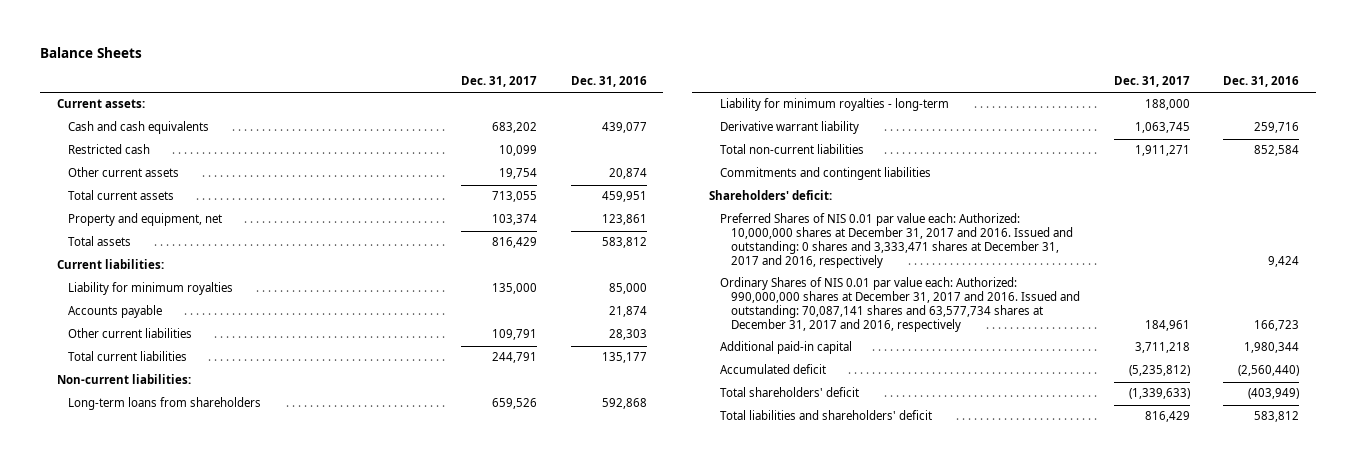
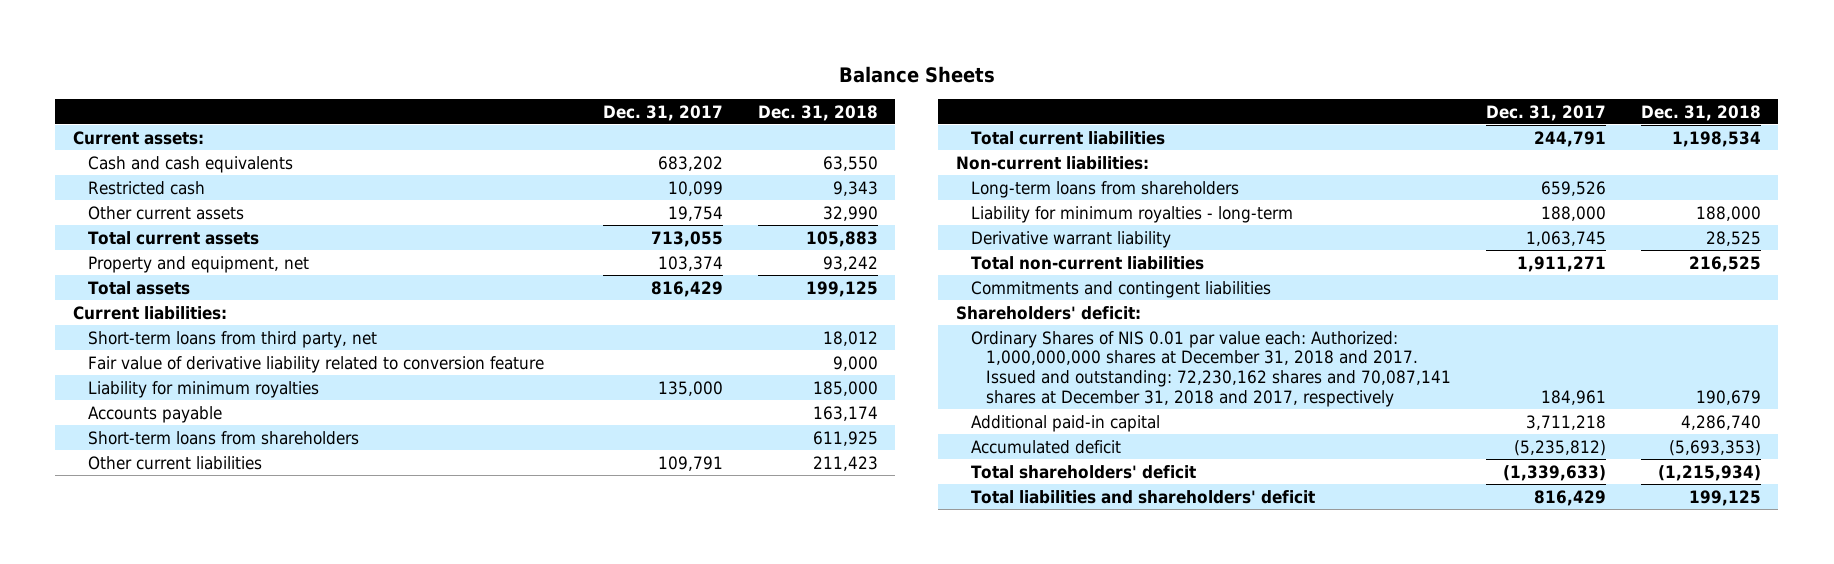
- | Dec. 31, 2017 | Dec. 31, 2016
+ | Dec. 31, 2017 | Dec. 31, 2018
+ Short-term loans from third party, net | | 18,012
+ Fair value of derivative liability related to conversion feature | | 9,000
+ Short-term loans from shareholders | | 611,925
- Preferred Shares of NIS 0.01 par value each: Authorized: 10,000,000 shares at December 31, 2017 and 2016. Issued and outstanding: 0 shares and 3,333,471 shares at December 31, 2017 and 2016, respectively | | 9,424
- Ordinary Shares of NIS 0.01 par value each: Authorized: 990,000,000 shares at December 31, 2017 and 2016. Issued and outstanding: 70,087,141 shares and 63,577,734 shares at December 31, 2017 and 2016, respectively | 184,961 | 166,723
+ Ordinary Shares of NIS 0.01 par value each: Authorized: 1,000,000,000 shares at December 31, 2018 and 2017. Issued and outstanding: 72,230,162 shares and 70,087,141 shares at December 31, 2018 and 2017, respectively | 184,961 | 190,679

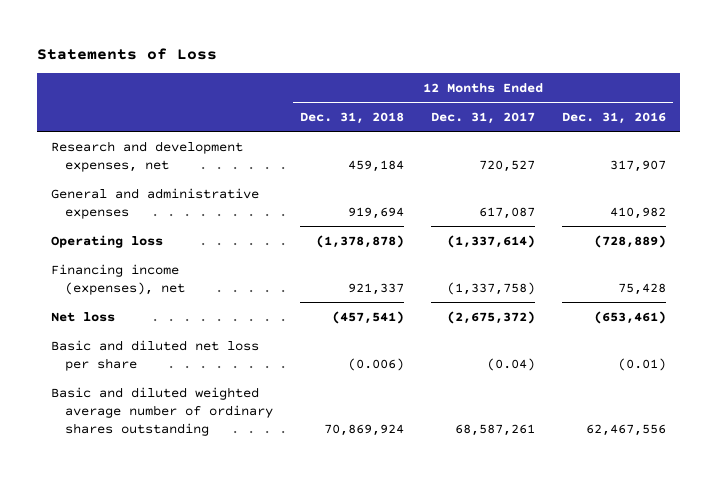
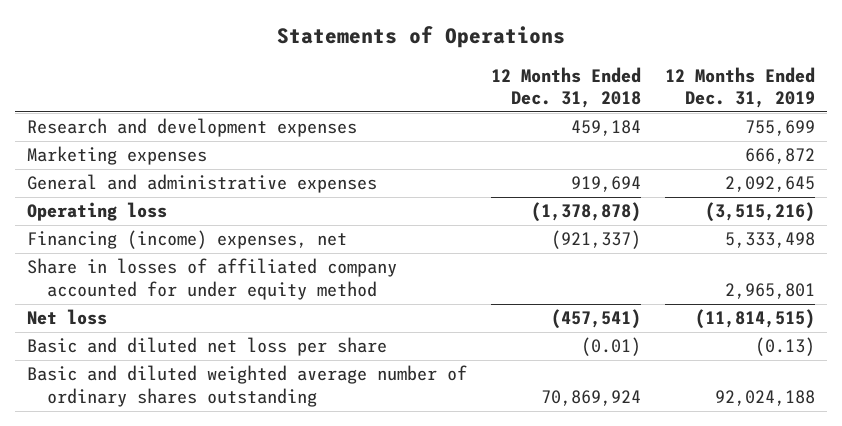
- Statements of Loss
+ Statements of Operations
- | 12 Months Ended Dec. 31, 2018 | 12 Months Ended Dec. 31, 2017 | 12 Months Ended Dec. 31, 2016
+ | 12 Months Ended Dec. 31, 2018 | 12 Months Ended Dec. 31, 2019
- Research and development expenses, net | 459,184 | 720,527 | 317,907
+ Research and development expenses | 459,184 | 755,699
+ Marketing expenses | | 666,872
- Financing income (expenses), net | 921,337 | (1,337,758) | 75,428
+ Financing (income) expenses, net | (921,337) | 5,333,498
+ Share in losses of affiliated company accounted for under equity method | | 2,965,801
- Basic and diluted net loss per share | (0.006) | (0.04) | (0.01)
+ Basic and diluted net loss per share | (0.01) | (0.13)

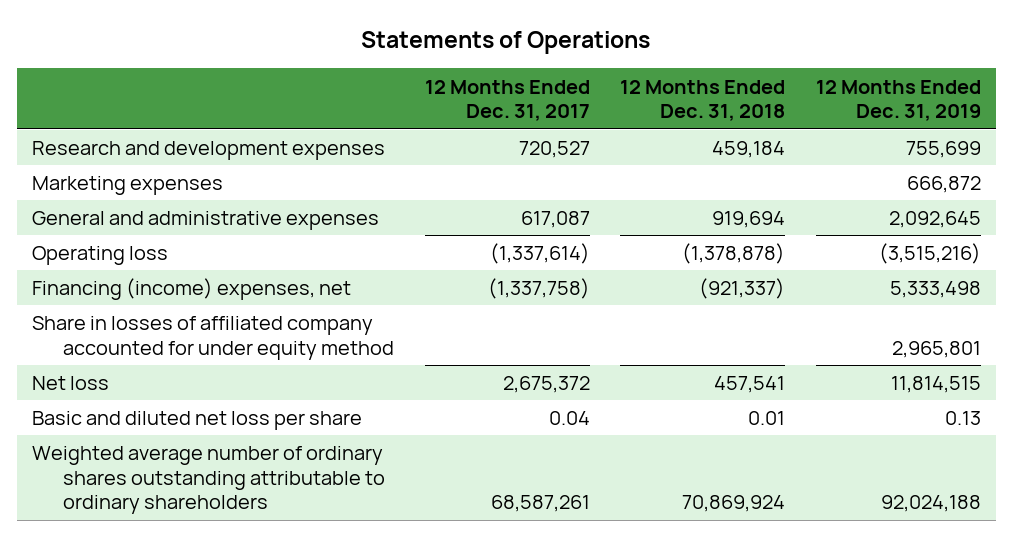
- | 12 Months Ended Dec. 31, 2018 | 12 Months Ended Dec. 31, 2019
+ | 12 Months Ended Dec. 31, 2017 | 12 Months Ended Dec. 31, 2018 | 12 Months Ended Dec. 31, 2019
- Net loss | (457,541) | (11,814,515)
- Basic and diluted net loss per share | (0.01) | (0.13)
- Basic and diluted weighted average number of ordinary shares outstanding | 70,869,924 | 92,024,188
+ Net loss | 2,675,372 | 457,541 | 11,814,515
+ Basic and diluted net loss per share | 0.04 | 0.01 | 0.13
+ Weighted average number of ordinary shares outstanding attributable to ordinary shareholders | 68,587,261 | 70,869,924 | 92,024,188

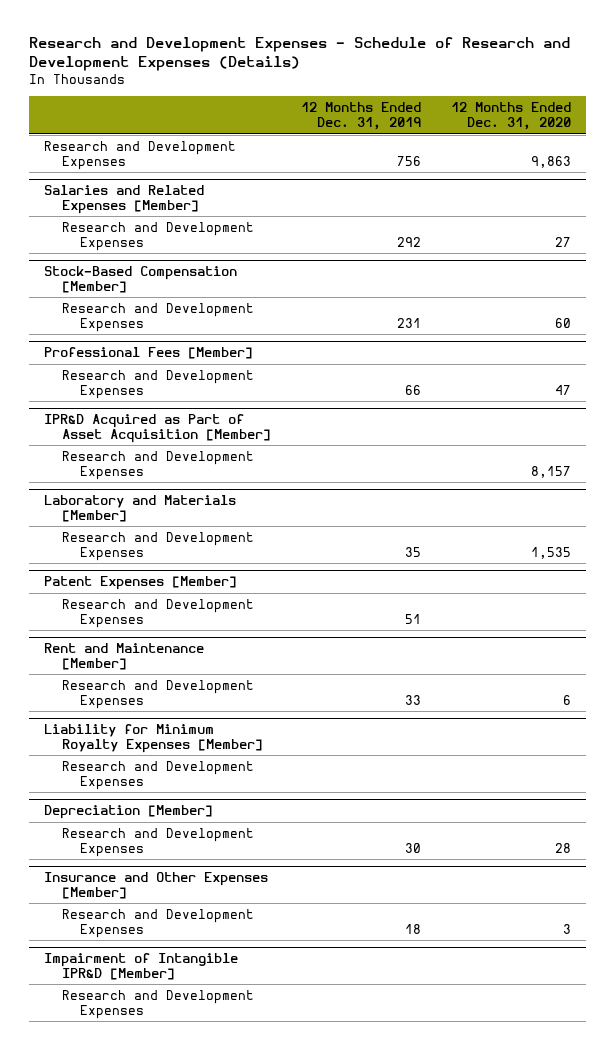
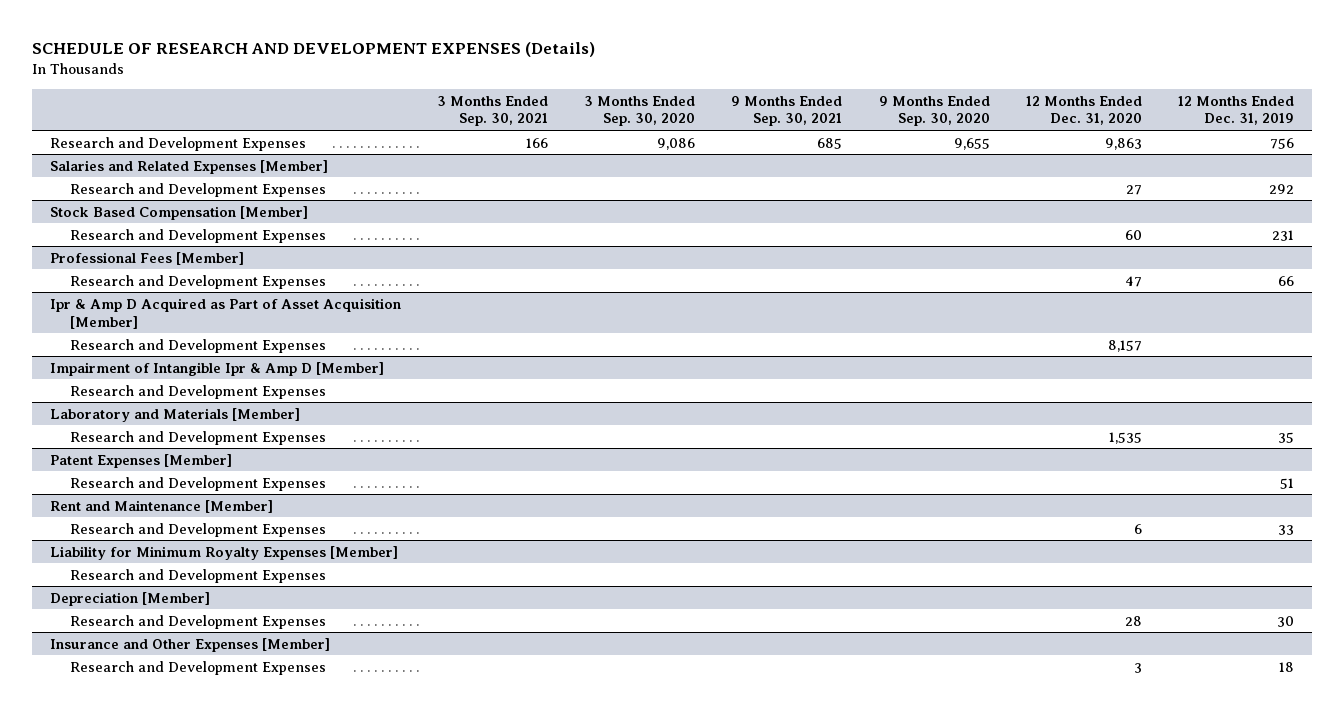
- Research and Development Expenses - Schedule of Research and Development Expenses (Details)
+ SCHEDULE OF RESEARCH AND DEVELOPMENT EXPENSES (Details)
- | 12 Months Ended Dec. 31, 2019 | 12 Months Ended Dec. 31, 2020
+ | 3 Months Ended Sep. 30, 2021 | 3 Months Ended Sep. 30, 2020 | 9 Months Ended Sep. 30, 2021 | 9 Months Ended Sep. 30, 2020 | 12 Months Ended Dec. 31, 2020 | 12 Months Ended Dec. 31, 2019
- Stock-Based Compensation [Member]
+ Stock Based Compensation [Member]
- IPR&D Acquired as Part of Asset Acquisition [Member]
+ Ipr & Amp D Acquired as Part of Asset Acquisition [Member]
+ Impairment of Intangible Ipr & Amp D [Member]
+ Research and Development Expenses
- Impairment of Intangible IPR&D [Member]
- Research and Development Expenses

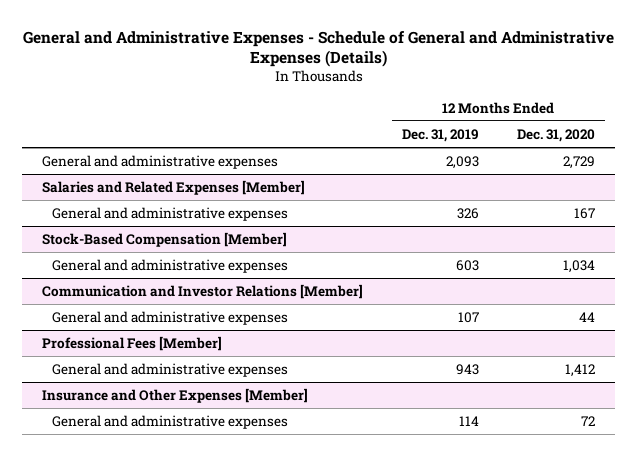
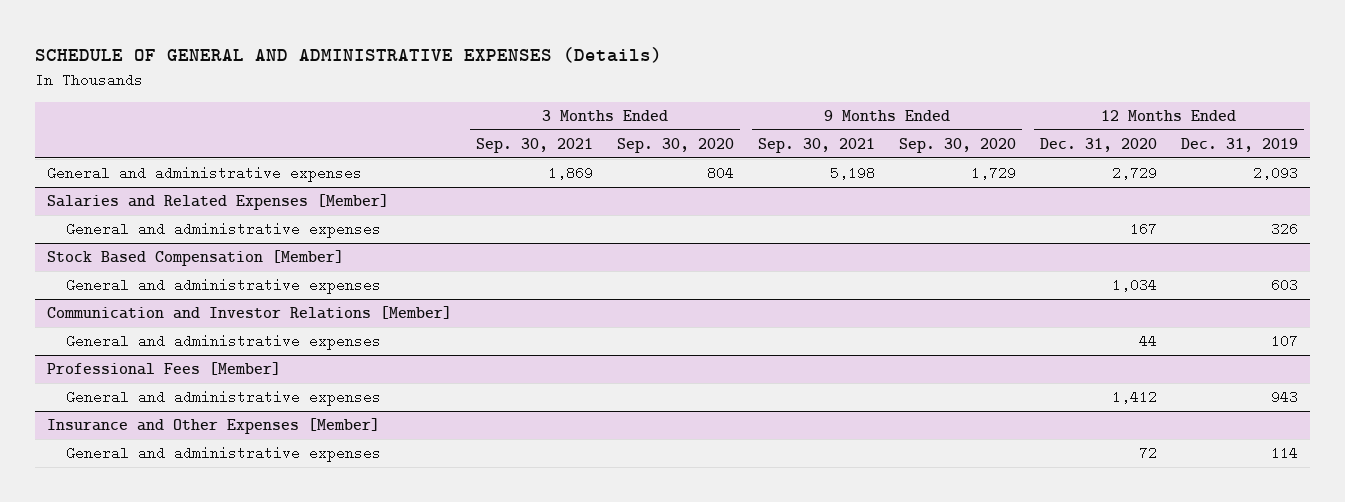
- General and Administrative Expenses - Schedule of General and Administrative Expenses (Details)
+ SCHEDULE OF GENERAL AND ADMINISTRATIVE EXPENSES (Details)
- | 12 Months Ended Dec. 31, 2019 | 12 Months Ended Dec. 31, 2020
+ | 3 Months Ended Sep. 30, 2021 | 3 Months Ended Sep. 30, 2020 | 9 Months Ended Sep. 30, 2021 | 9 Months Ended Sep. 30, 2020 | 12 Months Ended Dec. 31, 2020 | 12 Months Ended Dec. 31, 2019
- Stock-Based Compensation [Member]
+ Stock Based Compensation [Member]

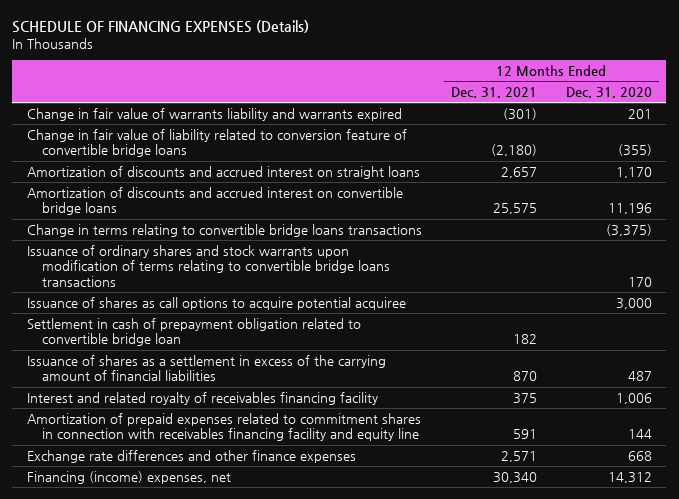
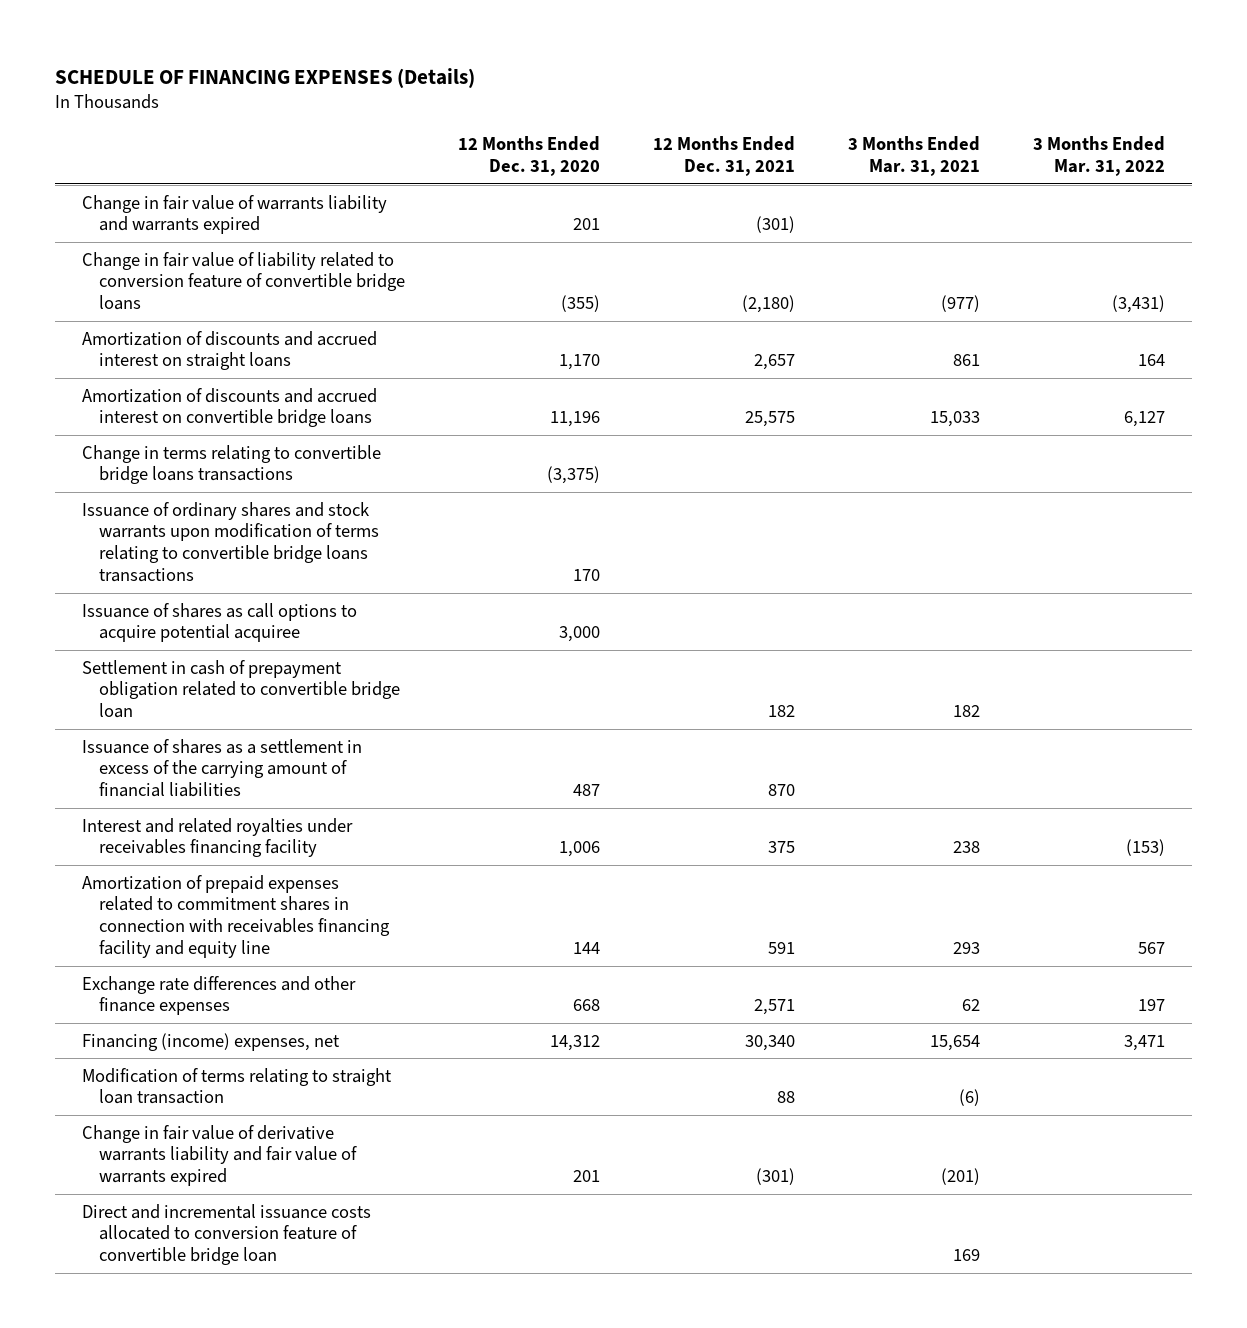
- | 12 Months Ended Dec. 31, 2021 | 12 Months Ended Dec. 31, 2020
+ | 12 Months Ended Dec. 31, 2020 | 12 Months Ended Dec. 31, 2021 | 3 Months Ended Mar. 31, 2021 | 3 Months Ended Mar. 31, 2022
- Interest and related royalty of receivables financing facility | 375 | 1,006
+ Interest and related royalties under receivables financing facility | 1,006 | 375 | 238 | (153)
+ Modification of terms relating to straight loan transaction | | 88 | (6) |
+ Change in fair value of derivative warrants liability and fair value of warrants expired | 201 | (301) | (201) |
+ Direct and incremental issuance costs allocated to conversion feature of convertible bridge loan | | | 169 |

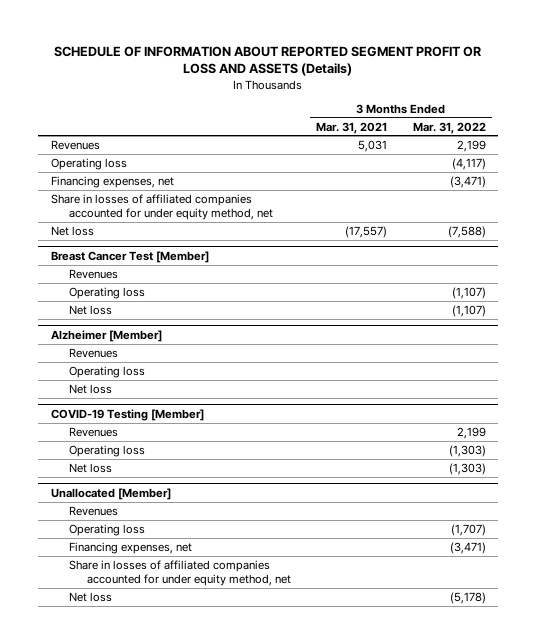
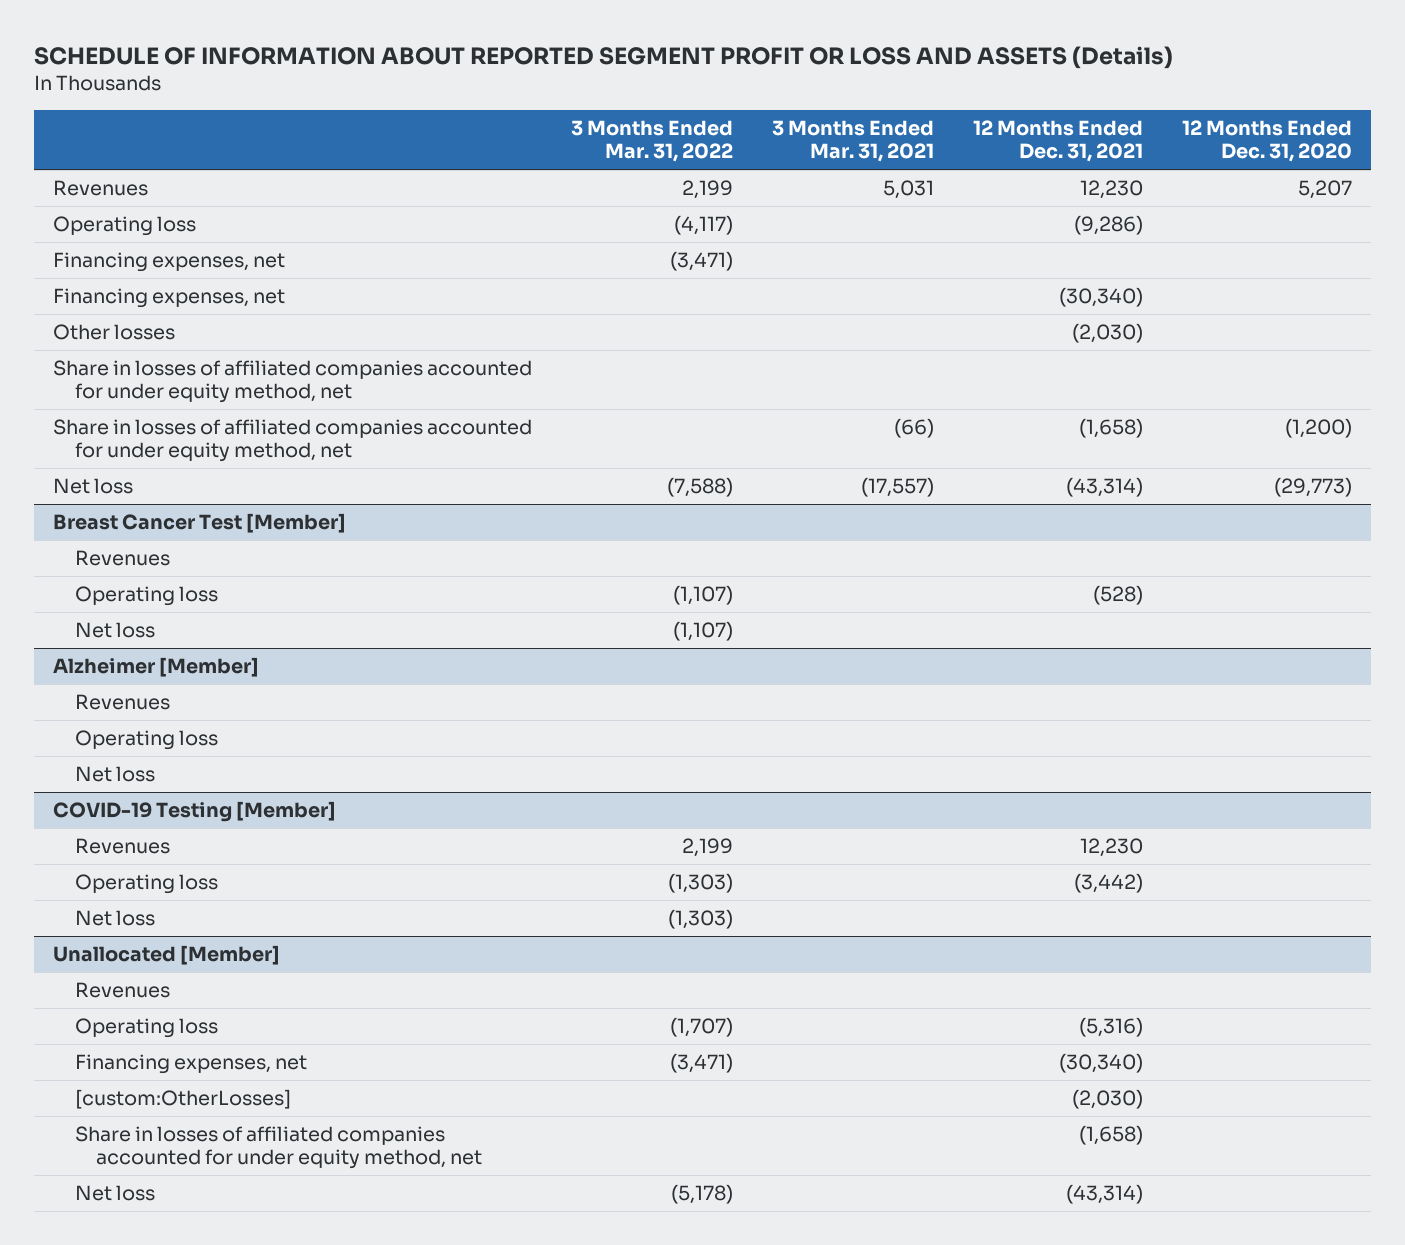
- | 3 Months Ended Mar. 31, 2021 | 3 Months Ended Mar. 31, 2022
+ | 3 Months Ended Mar. 31, 2022 | 3 Months Ended Mar. 31, 2021 | 12 Months Ended Dec. 31, 2021 | 12 Months Ended Dec. 31, 2020
+ Financing expenses, net | | | (30,340) |
+ Other losses | | | (2,030) |
+ Share in losses of affiliated companies accounted for under equity method, net | | (66) | (1,658) | (1,200)
@ Unallocated [Member]
+ [custom:OtherLosses] | | | (2,030) |

